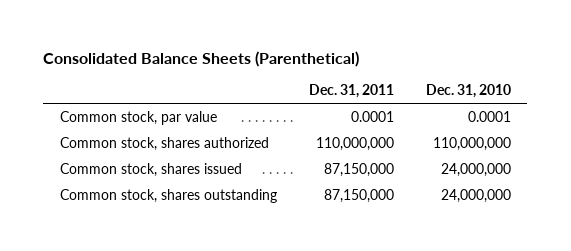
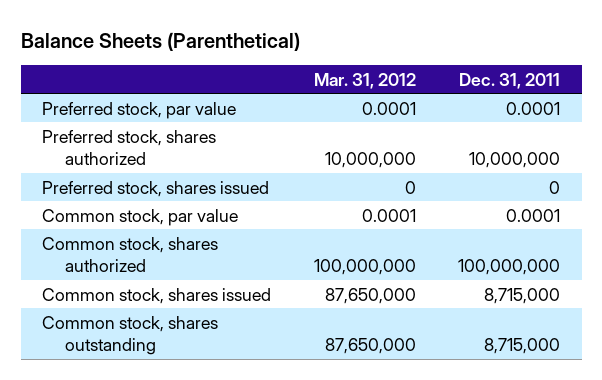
- Consolidated Balance Sheets (Parenthetical)
+ Balance Sheets (Parenthetical)
- | Dec. 31, 2011 | Dec. 31, 2010
+ | Mar. 31, 2012 | Dec. 31, 2011
+ Preferred stock, par value | 0.0001 | 0.0001
+ Preferred stock, shares authorized | 10,000,000 | 10,000,000
+ Preferred stock, shares issued | 0 | 0
- Common stock, shares authorized | 110,000,000 | 110,000,000
- Common stock, shares issued | 87,150,000 | 24,000,000
- Common stock, shares outstanding | 87,150,000 | 24,000,000
+ Common stock, shares authorized | 100,000,000 | 100,000,000
+ Common stock, shares issued | 87,650,000 | 8,715,000
+ Common stock, shares outstanding | 87,650,000 | 8,715,000

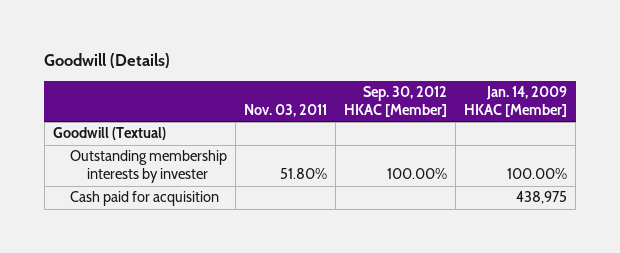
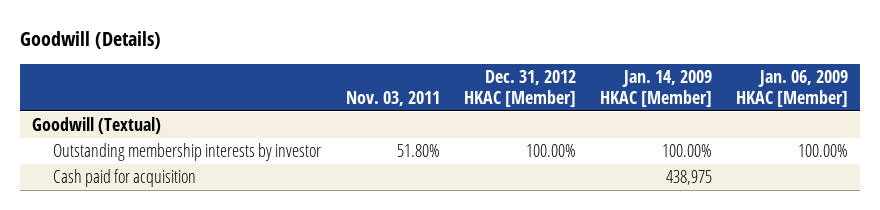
- | Nov. 03, 2011 | Sep. 30, 2012 HKAC [Member] | Jan. 14, 2009 HKAC [Member]
+ | Nov. 03, 2011 | Dec. 31, 2012 HKAC [Member] | Jan. 14, 2009 HKAC [Member] | Jan. 06, 2009 HKAC [Member]
- Outstanding membership interests by invester | 51.80% | 100.00% | 100.00%
+ Outstanding membership interests by investor | 51.80% | 100.00% | 100.00% | 100.00%

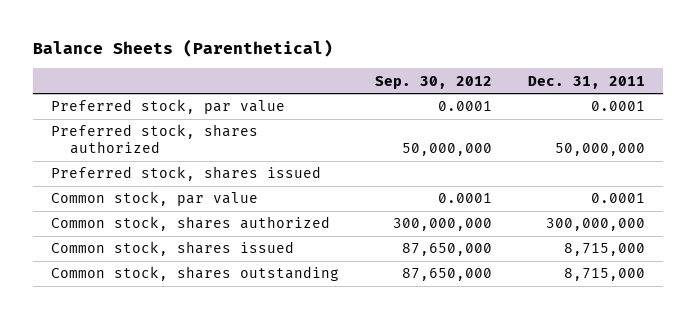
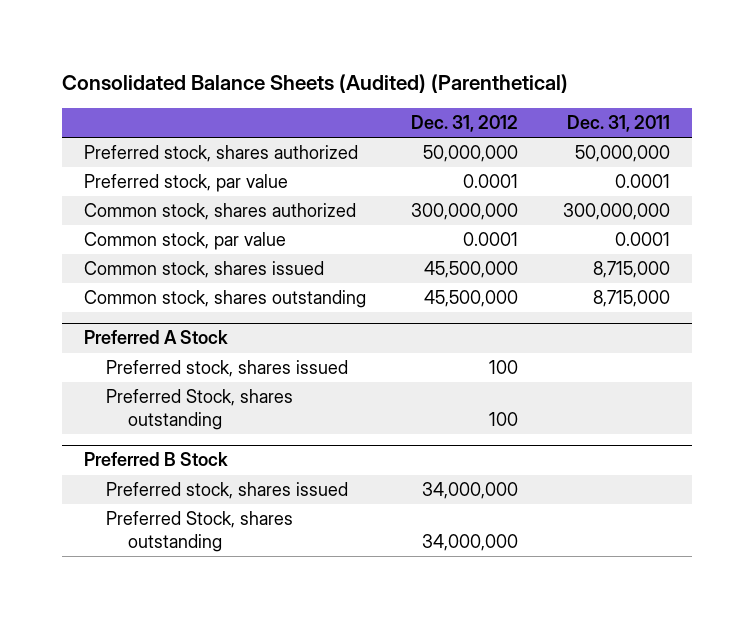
- Balance Sheets (Parenthetical)
+ Consolidated Balance Sheets (Audited) (Parenthetical)
- | Sep. 30, 2012 | Dec. 31, 2011
+ | Dec. 31, 2012 | Dec. 31, 2011
- Preferred stock, shares issued
moved down: Preferred stock, par value | 0.0001 | 0.0001
moved down: Common stock, par value | 0.0001 | 0.0001
+ Preferred A Stock
+ Preferred stock, shares issued | 100 |
+ Preferred Stock, shares outstanding | 100 |
+ Preferred B Stock
+ Preferred stock, shares issued | 34,000,000 |
+ Preferred Stock, shares outstanding | 34,000,000 |

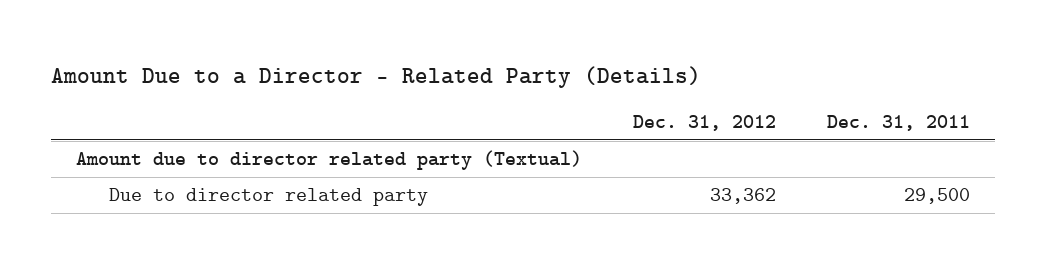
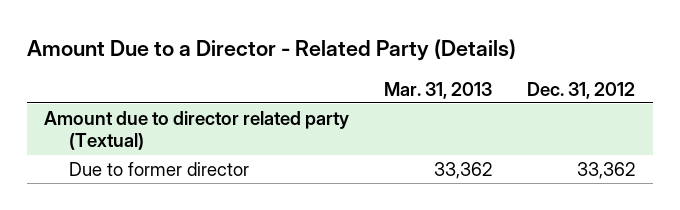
- | Dec. 31, 2012 | Dec. 31, 2011
+ | Mar. 31, 2013 | Dec. 31, 2012
- Due to director related party | 33,362 | 29,500
+ Due to former director | 33,362 | 33,362

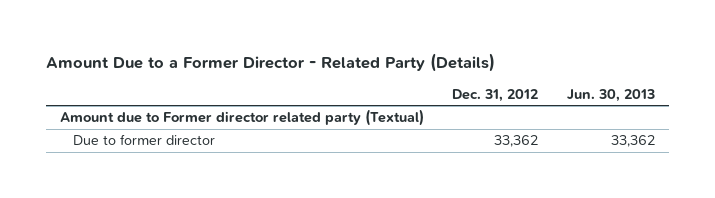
- Amount Due to a Director - Related Party (Details)
+ Amount Due to a Former Director - Related Party (Details)
- | Mar. 31, 2013 | Dec. 31, 2012
+ | Dec. 31, 2012 | Jun. 30, 2013
- Amount due to director related party (Textual)
+ Amount due to Former director related party (Textual)

